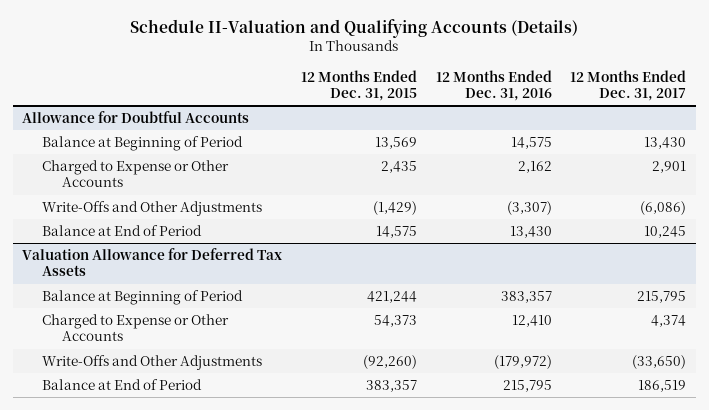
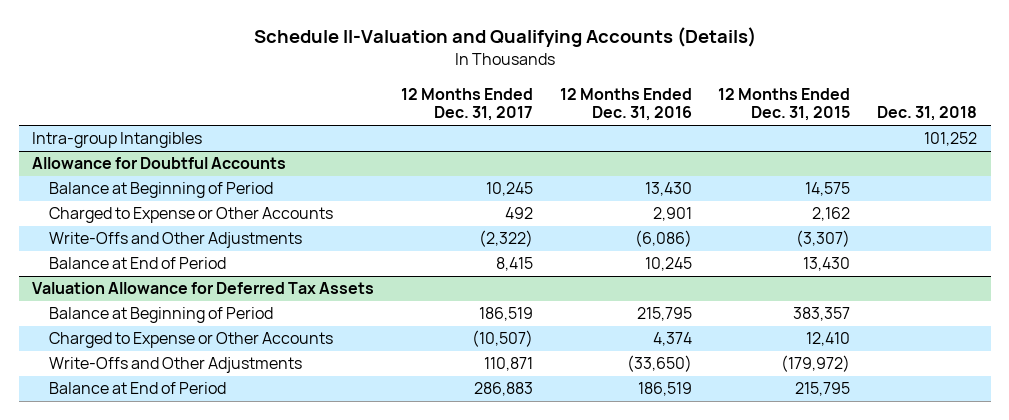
- | 12 Months Ended Dec. 31, 2015 | 12 Months Ended Dec. 31, 2016 | 12 Months Ended Dec. 31, 2017
+ | 12 Months Ended Dec. 31, 2017 | 12 Months Ended Dec. 31, 2016 | 12 Months Ended Dec. 31, 2015 | Dec. 31, 2018
+ Intra-group Intangibles | | | | 101,252
@ Allowance for Doubtful Accounts
- Balance at Beginning of Period | 13,569 | 14,575 | 13,430
- Charged to Expense or Other Accounts | 2,435 | 2,162 | 2,901
- Write-Offs and Other Adjustments | (1,429) | (3,307) | (6,086)
- Balance at End of Period | 14,575 | 13,430 | 10,245
+ Balance at Beginning of Period | 10,245 | 13,430 | 14,575 |
+ Charged to Expense or Other Accounts | 492 | 2,901 | 2,162 |
+ Write-Offs and Other Adjustments | (2,322) | (6,086) | (3,307) |
+ Balance at End of Period | 8,415 | 10,245 | 13,430 |
@ Valuation Allowance for Deferred Tax Assets
- Balance at Beginning of Period | 421,244 | 383,357 | 215,795
- Charged to Expense or Other Accounts | 54,373 | 12,410 | 4,374
- Write-Offs and Other Adjustments | (92,260) | (179,972) | (33,650)
- Balance at End of Period | 383,357 | 215,795 | 186,519
+ Balance at Beginning of Period | 186,519 | 215,795 | 383,357 |
+ Charged to Expense or Other Accounts | (10,507) | 4,374 | 12,410 |
+ Write-Offs and Other Adjustments | 110,871 | (33,650) | (179,972) |
+ Balance at End of Period | 286,883 | 186,519 | 215,795 |

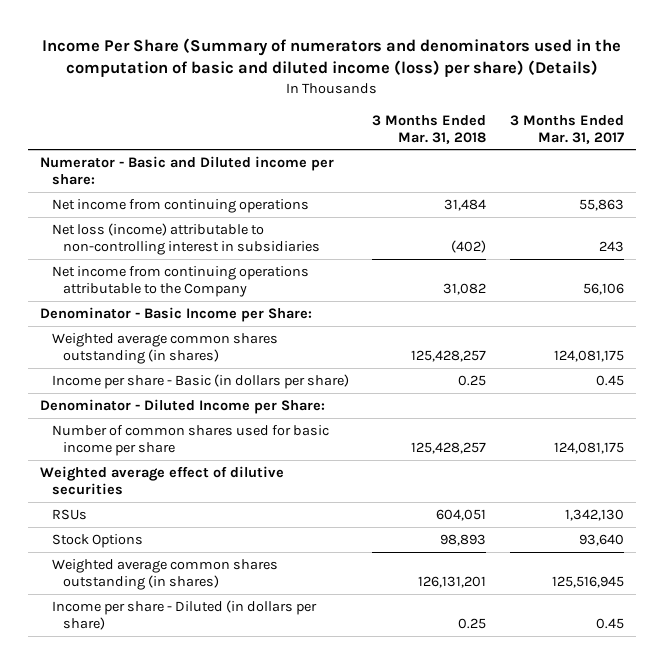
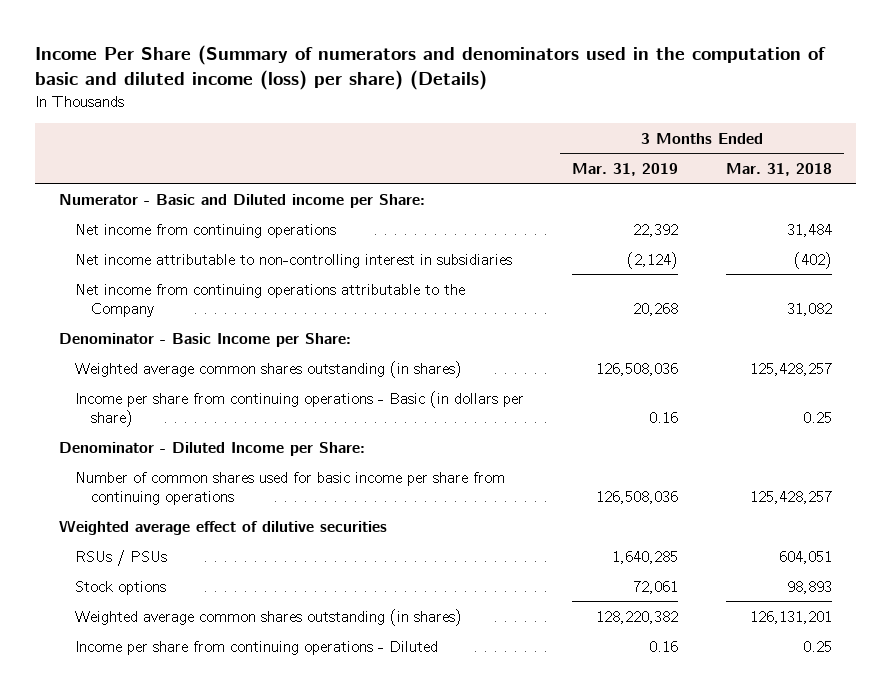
- | 3 Months Ended Mar. 31, 2018 | 3 Months Ended Mar. 31, 2017
+ | 3 Months Ended Mar. 31, 2019 | 3 Months Ended Mar. 31, 2018
- Numerator - Basic and Diluted income per share:
+ Numerator - Basic and Diluted income per Share:
- Net loss (income) attributable to non-controlling interest in subsidiaries | (402) | 243
+ Net income attributable to non-controlling interest in subsidiaries | (2,124) | (402)
- Income per share - Basic (in dollars per share) | 0.25 | 0.45
+ Income per share from continuing operations - Basic (in dollars per share) | 0.16 | 0.25
- Number of common shares used for basic income per share | 125,428,257 | 124,081,175
+ Number of common shares used for basic income per share from continuing operations | 126,508,036 | 125,428,257
- RSUs | 604,051 | 1,342,130
- Stock Options | 98,893 | 93,640
+ RSUs / PSUs | 1,640,285 | 604,051
+ Stock options | 72,061 | 98,893
- Income per share - Diluted (in dollars per share) | 0.25 | 0.45
+ Income per share from continuing operations - Diluted | 0.16 | 0.25

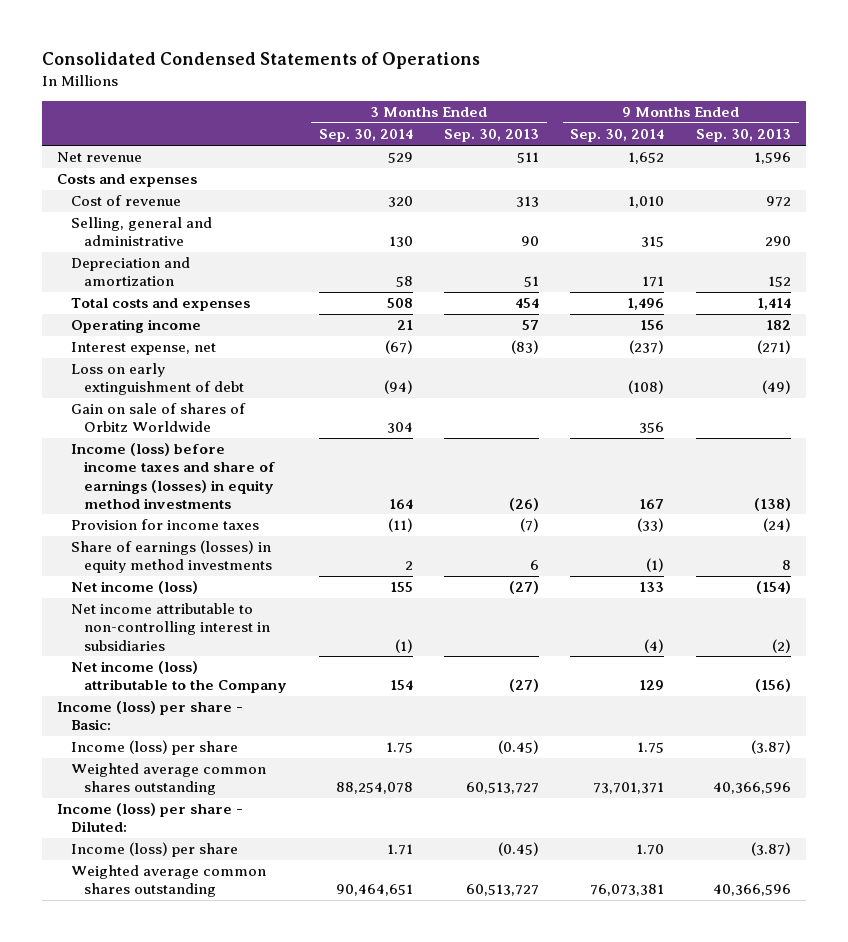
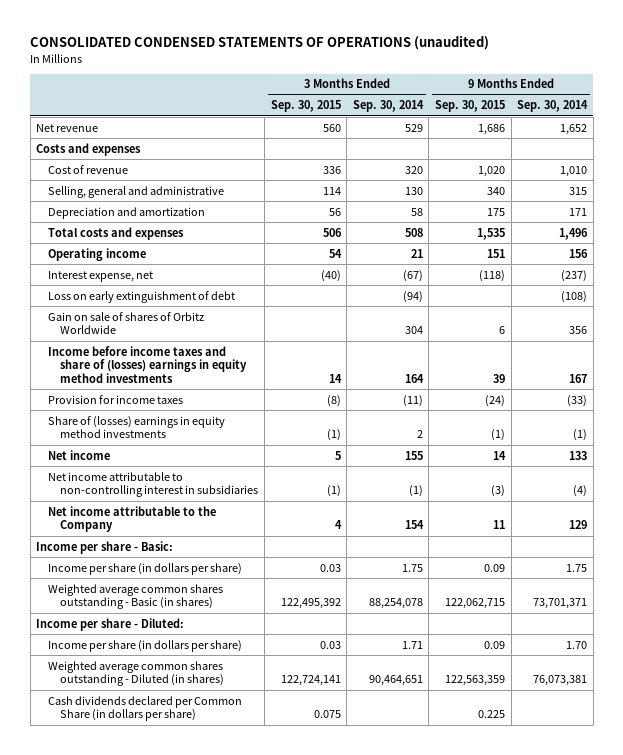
- Consolidated Condensed Statements of Operations
+ CONSOLIDATED CONDENSED STATEMENTS OF OPERATIONS (unaudited)
- | 3 Months Ended Sep. 30, 2014 | 3 Months Ended Sep. 30, 2013 | 9 Months Ended Sep. 30, 2014 | 9 Months Ended Sep. 30, 2013
+ | 3 Months Ended Sep. 30, 2015 | 3 Months Ended Sep. 30, 2014 | 9 Months Ended Sep. 30, 2015 | 9 Months Ended Sep. 30, 2014
- Income (loss) before income taxes and share of earnings (losses) in equity method investments | 164 | (26) | 167 | (138)
+ Income before income taxes and share of (losses) earnings in equity method investments | 14 | 164 | 39 | 167
- Share of earnings (losses) in equity method investments | 2 | 6 | (1) | 8
- Net income (loss) | 155 | (27) | 133 | (154)
+ Share of (losses) earnings in equity method investments | (1) | 2 | (1) | (1)
+ Net income | 5 | 155 | 14 | 133
- Net income (loss) attributable to the Company | 154 | (27) | 129 | (156)
- Income (loss) per share - Basic:
- Income (loss) per share | 1.75 | (0.45) | 1.75 | (3.87)
- Weighted average common shares outstanding | 88,254,078 | 60,513,727 | 73,701,371 | 40,366,596
- Income (loss) per share - Diluted:
- Income (loss) per share | 1.71 | (0.45) | 1.70 | (3.87)
- Weighted average common shares outstanding | 90,464,651 | 60,513,727 | 76,073,381 | 40,366,596
+ Net income attributable to the Company | 4 | 154 | 11 | 129
+ Income per share - Basic:
+ Income per share (in dollars per share) | 0.03 | 1.75 | 0.09 | 1.75
+ Weighted average common shares outstanding - Basic (in shares) | 122,495,392 | 88,254,078 | 122,062,715 | 73,701,371
+ Income per share - Diluted:
+ Income per share (in dollars per share) | 0.03 | 1.71 | 0.09 | 1.70
+ Weighted average common shares outstanding - Diluted (in shares) | 122,724,141 | 90,464,651 | 122,563,359 | 76,073,381
+ Cash dividends declared per Common Share (in dollars per share) | 0.075 | | 0.225 |

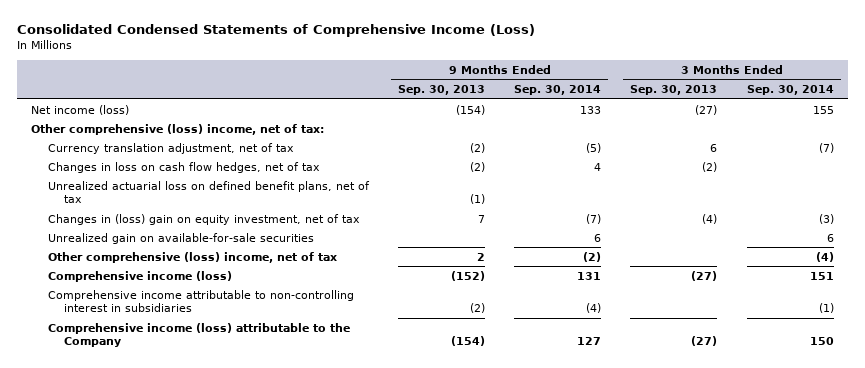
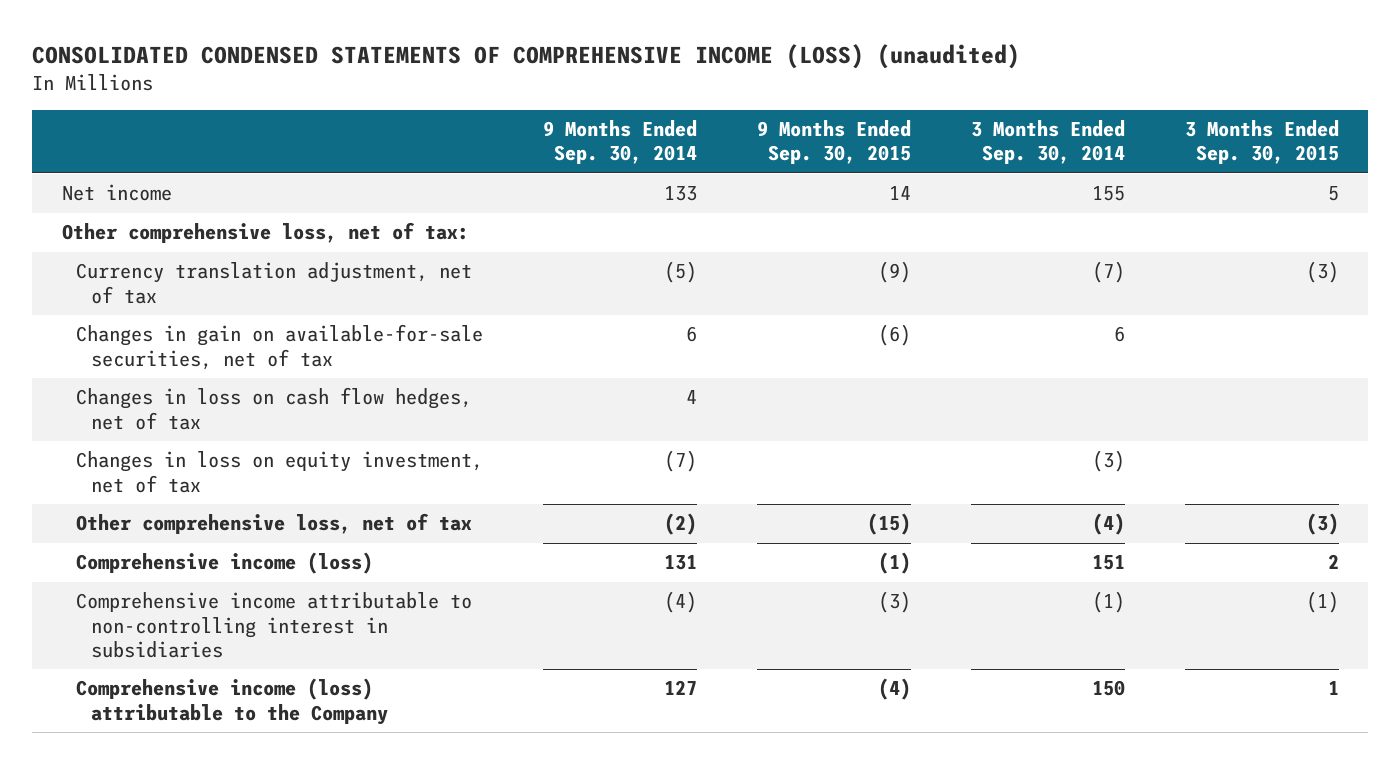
- Consolidated Condensed Statements of Comprehensive Income (Loss)
+ CONSOLIDATED CONDENSED STATEMENTS OF COMPREHENSIVE INCOME (LOSS) (unaudited)
- | 9 Months Ended Sep. 30, 2013 | 9 Months Ended Sep. 30, 2014 | 3 Months Ended Sep. 30, 2013 | 3 Months Ended Sep. 30, 2014
+ | 9 Months Ended Sep. 30, 2014 | 9 Months Ended Sep. 30, 2015 | 3 Months Ended Sep. 30, 2014 | 3 Months Ended Sep. 30, 2015
- Net income (loss) | (154) | 133 | (27) | 155
- Other comprehensive (loss) income, net of tax:
+ Net income | 133 | 14 | 155 | 5
+ Other comprehensive loss, net of tax:
+ Changes in gain on available-for-sale securities, net of tax | 6 | (6) | 6 |
- Unrealized actuarial loss on defined benefit plans, net of tax | (1) | | |
- Changes in (loss) gain on equity investment, net of tax | 7 | (7) | (4) | (3)
- Unrealized gain on available-for-sale securities | | 6 | | 6
- Other comprehensive (loss) income, net of tax | 2 | (2) | | (4)
+ Changes in loss on equity investment, net of tax | (7) | | (3) |
+ Other comprehensive loss, net of tax | (2) | (15) | (4) | (3)

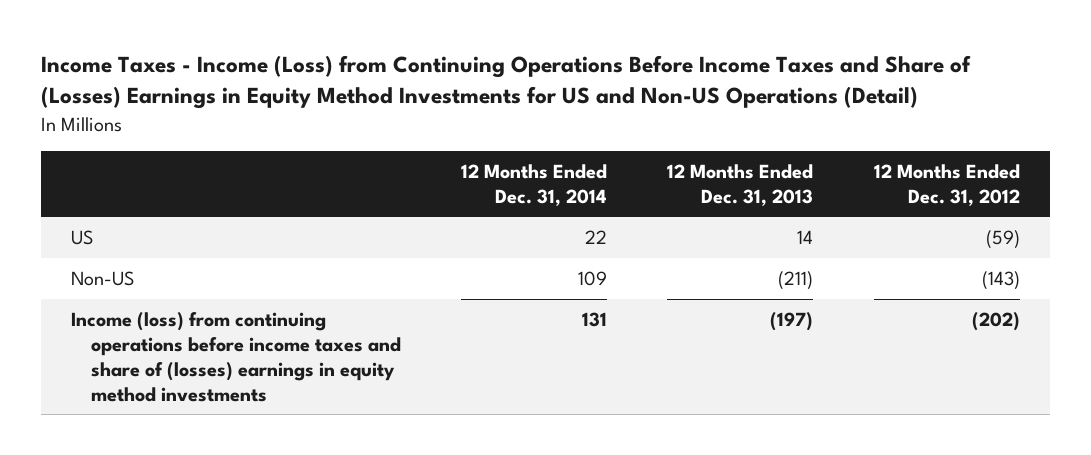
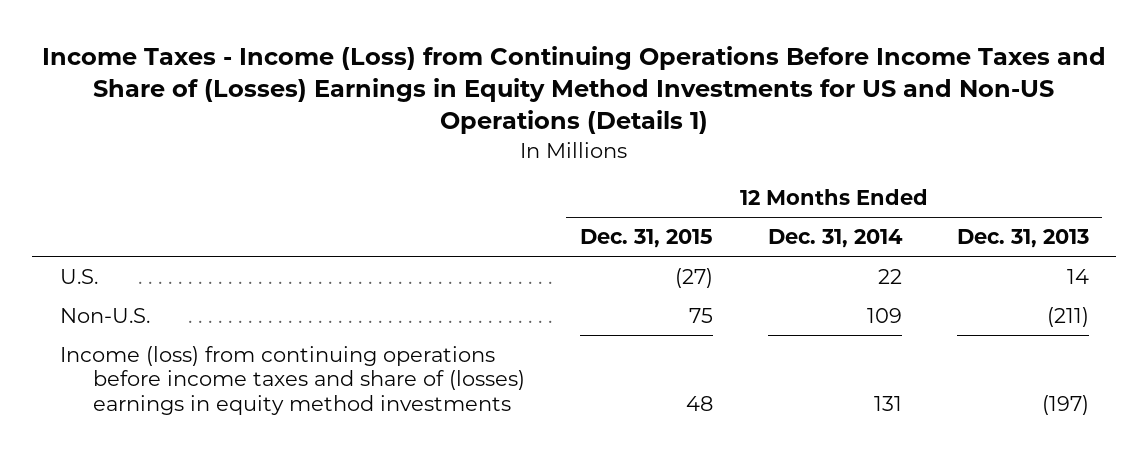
- Income Taxes - Income (Loss) from Continuing Operations Before Income Taxes and Share of (Losses) Earnings in Equity Method Investments for US and Non-US Operations (Detail)
+ Income Taxes - Income (Loss) from Continuing Operations Before Income Taxes and Share of (Losses) Earnings in Equity Method Investments for US and Non-US Operations (Details 1)
- | 12 Months Ended Dec. 31, 2014 | 12 Months Ended Dec. 31, 2013 | 12 Months Ended Dec. 31, 2012
+ | 12 Months Ended Dec. 31, 2015 | 12 Months Ended Dec. 31, 2014 | 12 Months Ended Dec. 31, 2013
- US | 22 | 14 | (59)
- Non-US | 109 | (211) | (143)
+ U.S. | (27) | 22 | 14
+ Non-U.S. | 75 | 109 | (211)

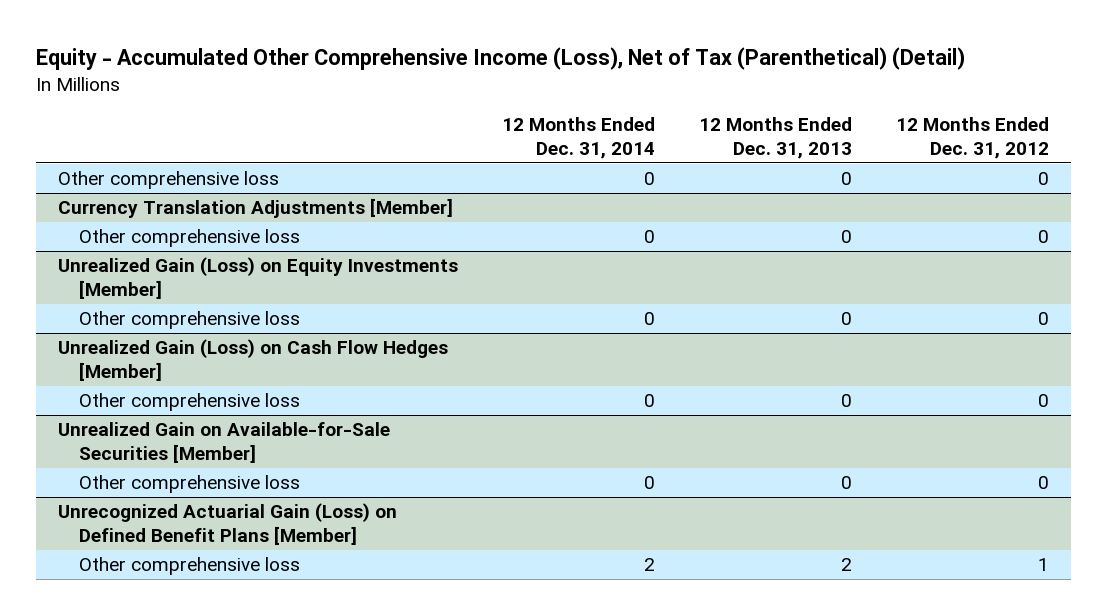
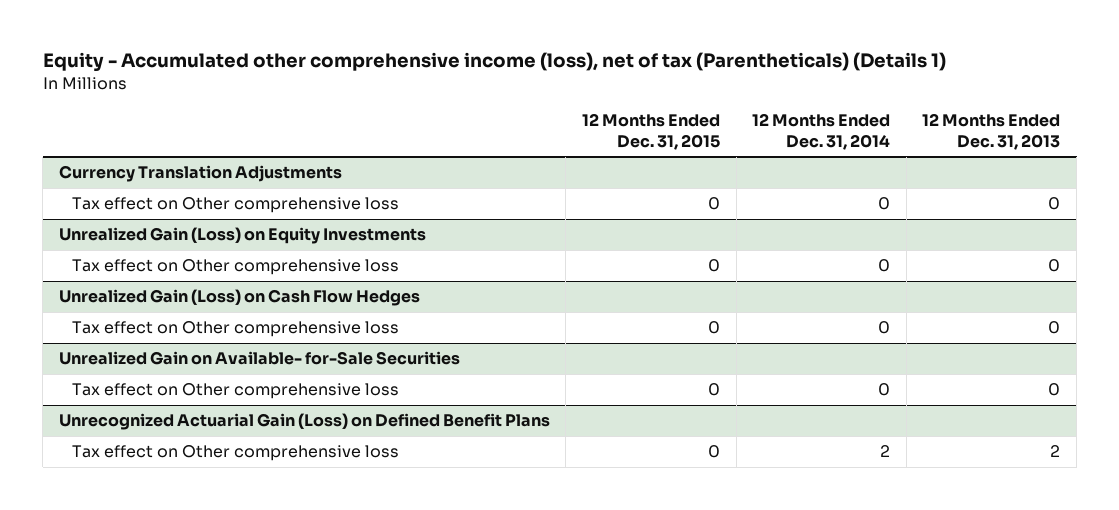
- Equity - Accumulated Other Comprehensive Income (Loss), Net of Tax (Parenthetical) (Detail)
+ Equity - Accumulated other comprehensive income (loss), net of tax (Parentheticals) (Details 1)
- | 12 Months Ended Dec. 31, 2014 | 12 Months Ended Dec. 31, 2013 | 12 Months Ended Dec. 31, 2012
+ | 12 Months Ended Dec. 31, 2015 | 12 Months Ended Dec. 31, 2014 | 12 Months Ended Dec. 31, 2013
- Other comprehensive loss | 0 | 0 | 0
- Currency Translation Adjustments [Member]
- Other comprehensive loss | 0 | 0 | 0
- Unrealized Gain (Loss) on Equity Investments [Member]
- Other comprehensive loss | 0 | 0 | 0
- Unrealized Gain (Loss) on Cash Flow Hedges [Member]
- Other comprehensive loss | 0 | 0 | 0
- Unrealized Gain on Available-for-Sale Securities [Member]
- Other comprehensive loss | 0 | 0 | 0
- Unrecognized Actuarial Gain (Loss) on Defined Benefit Plans [Member]
- Other comprehensive loss | 2 | 2 | 1
+ Currency Translation Adjustments
+ Tax effect on Other comprehensive loss | 0 | 0 | 0
+ Unrealized Gain (Loss) on Equity Investments
+ Tax effect on Other comprehensive loss | 0 | 0 | 0
+ Unrealized Gain (Loss) on Cash Flow Hedges
+ Tax effect on Other comprehensive loss | 0 | 0 | 0
+ Unrealized Gain on Available- for-Sale Securities
+ Tax effect on Other comprehensive loss | 0 | 0 | 0
+ Unrecognized Actuarial Gain (Loss) on Defined Benefit Plans
+ Tax effect on Other comprehensive loss | 0 | 2 | 2

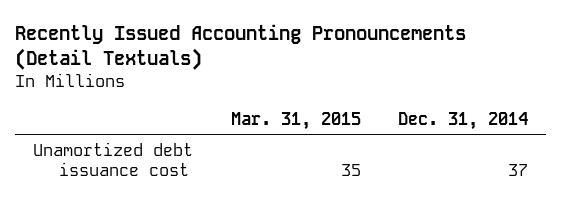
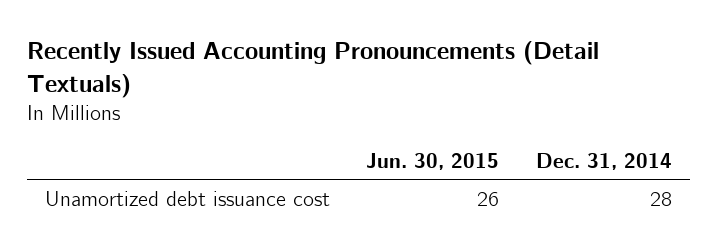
- | Mar. 31, 2015 | Dec. 31, 2014
+ | Jun. 30, 2015 | Dec. 31, 2014
- Unamortized debt issuance cost | 35 | 37
+ Unamortized debt issuance cost | 26 | 28

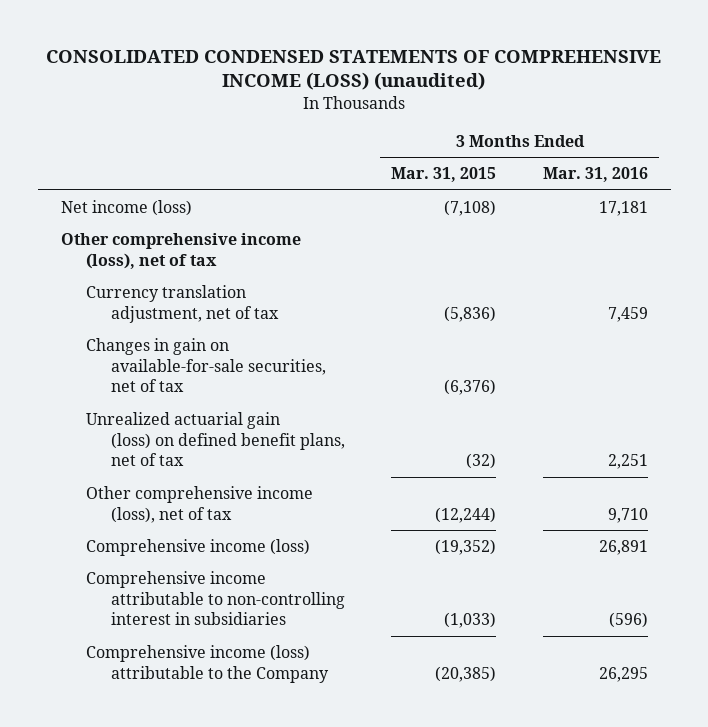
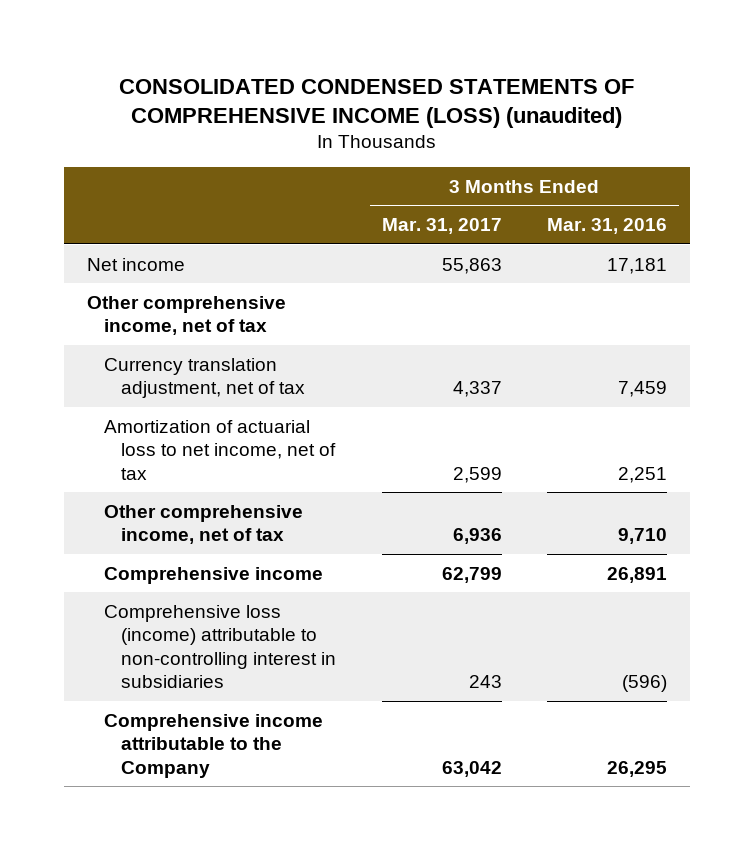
- | 3 Months Ended Mar. 31, 2015 | 3 Months Ended Mar. 31, 2016
+ | 3 Months Ended Mar. 31, 2017 | 3 Months Ended Mar. 31, 2016
- Net income (loss) | (7,108) | 17,181
- Other comprehensive income (loss), net of tax
+ Net income | 55,863 | 17,181
+ Other comprehensive income, net of tax
- Changes in gain on available-for-sale securities, net of tax | (6,376) |
- Unrealized actuarial gain (loss) on defined benefit plans, net of tax | (32) | 2,251
- Other comprehensive income (loss), net of tax | (12,244) | 9,710
- Comprehensive income (loss) | (19,352) | 26,891
- Comprehensive income attributable to non-controlling interest in subsidiaries | (1,033) | (596)
- Comprehensive income (loss) attributable to the Company | (20,385) | 26,295
+ Amortization of actuarial loss to net income, net of tax | 2,599 | 2,251
+ Other comprehensive income, net of tax | 6,936 | 9,710
+ Comprehensive income | 62,799 | 26,891
+ Comprehensive loss (income) attributable to non-controlling interest in subsidiaries | 243 | (596)
+ Comprehensive income attributable to the Company | 63,042 | 26,295

